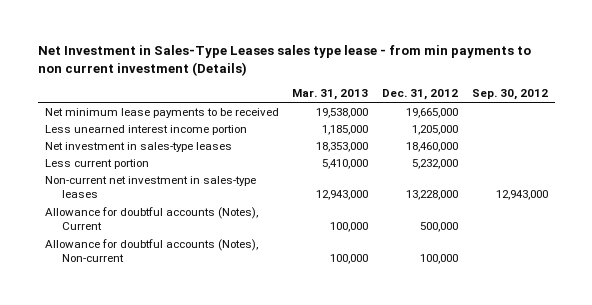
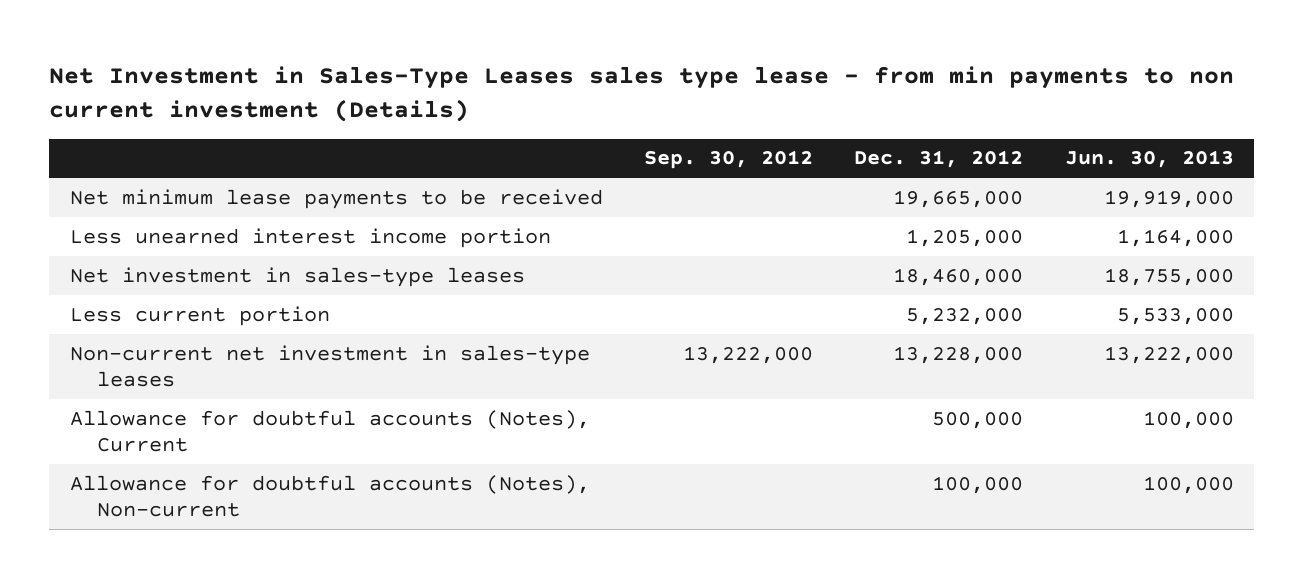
- | Mar. 31, 2013 | Dec. 31, 2012 | Sep. 30, 2012
+ | Sep. 30, 2012 | Dec. 31, 2012 | Jun. 30, 2013
- Non-current net investment in sales-type leases | 12,943,000 | 13,228,000 | 12,943,000
+ Non-current net investment in sales-type leases | 13,222,000 | 13,228,000 | 13,222,000

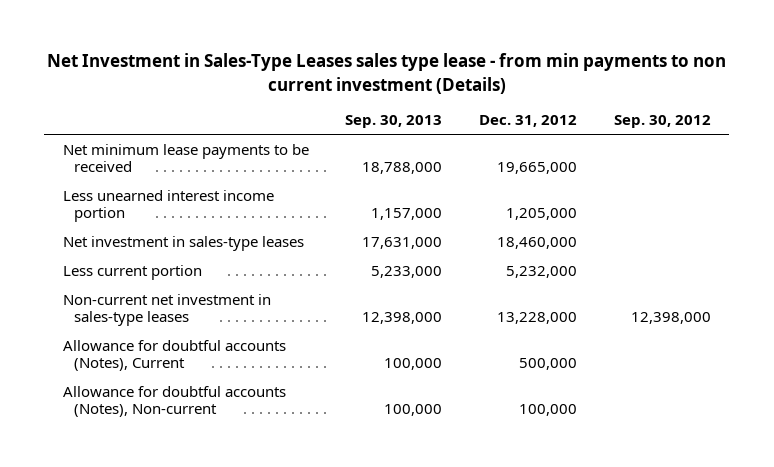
- | Sep. 30, 2012 | Dec. 31, 2012 | Jun. 30, 2013
+ | Sep. 30, 2013 | Dec. 31, 2012 | Sep. 30, 2012
- Non-current net investment in sales-type leases | 13,222,000 | 13,228,000 | 13,222,000
+ Non-current net investment in sales-type leases | 12,398,000 | 13,228,000 | 12,398,000

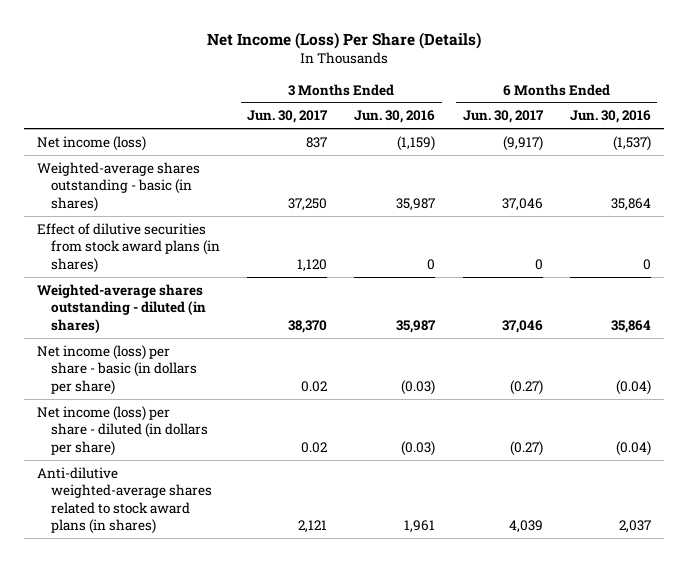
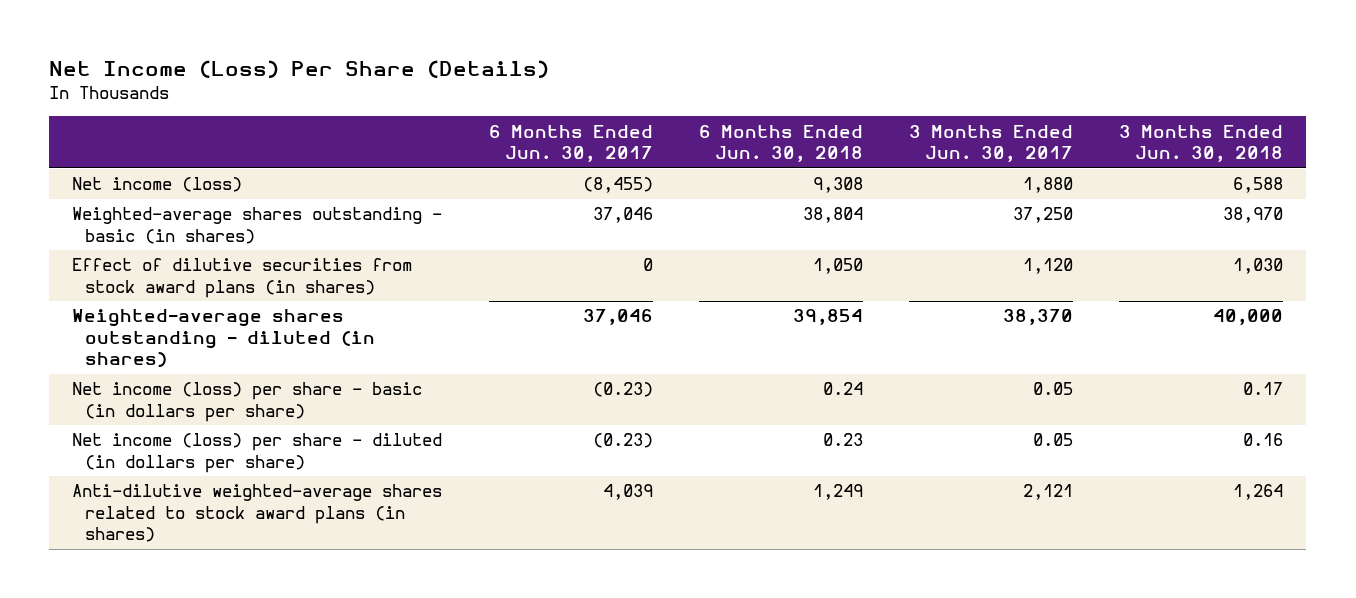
- | 3 Months Ended Jun. 30, 2017 | 3 Months Ended Jun. 30, 2016 | 6 Months Ended Jun. 30, 2017 | 6 Months Ended Jun. 30, 2016
+ | 6 Months Ended Jun. 30, 2017 | 6 Months Ended Jun. 30, 2018 | 3 Months Ended Jun. 30, 2017 | 3 Months Ended Jun. 30, 2018
- Net income (loss) | 837 | (1,159) | (9,917) | (1,537)
+ Net income (loss) | (8,455) | 9,308 | 1,880 | 6,588
- Net income (loss) per share - basic (in dollars per share) | 0.02 | (0.03) | (0.27) | (0.04)
- Net income (loss) per share - diluted (in dollars per share) | 0.02 | (0.03) | (0.27) | (0.04)
+ Net income (loss) per share - basic (in dollars per share) | (0.23) | 0.24 | 0.05 | 0.17
+ Net income (loss) per share - diluted (in dollars per share) | (0.23) | 0.23 | 0.05 | 0.16

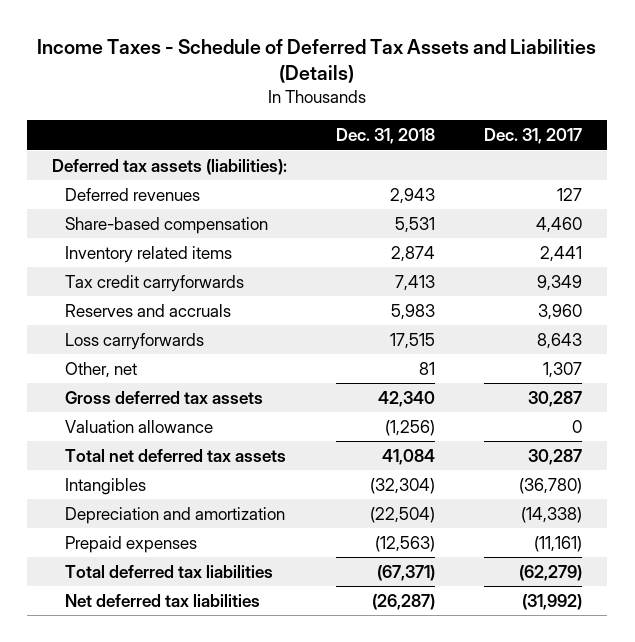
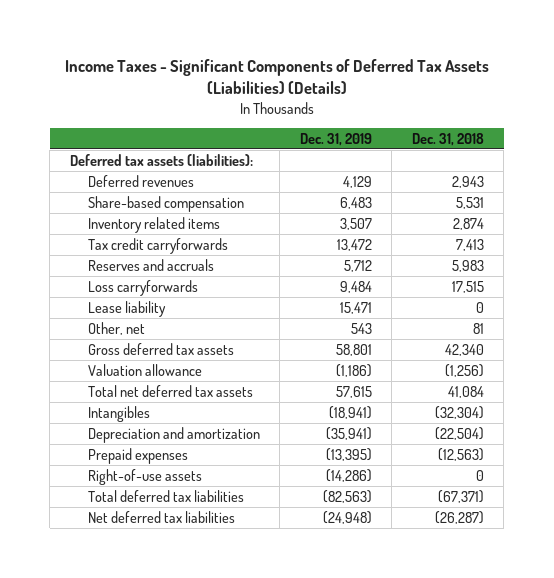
- Income Taxes - Schedule of Deferred Tax Assets and Liabilities (Details)
+ Income Taxes - Significant Components of Deferred Tax Assets (Liabilities) (Details)
- | Dec. 31, 2018 | Dec. 31, 2017
+ | Dec. 31, 2019 | Dec. 31, 2018
+ Lease liability | 15,471 | 0
+ Right-of-use assets | (14,286) | 0

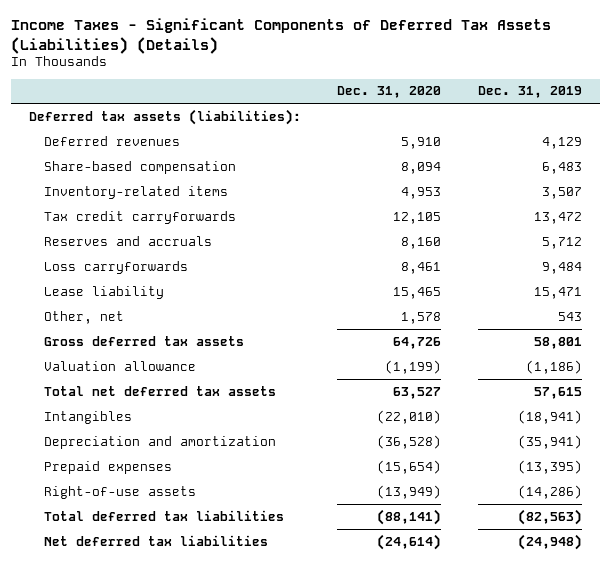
- | Dec. 31, 2019 | Dec. 31, 2018
+ | Dec. 31, 2020 | Dec. 31, 2019
- Inventory related items | 3,507 | 2,874
+ Inventory-related items | 4,953 | 3,507

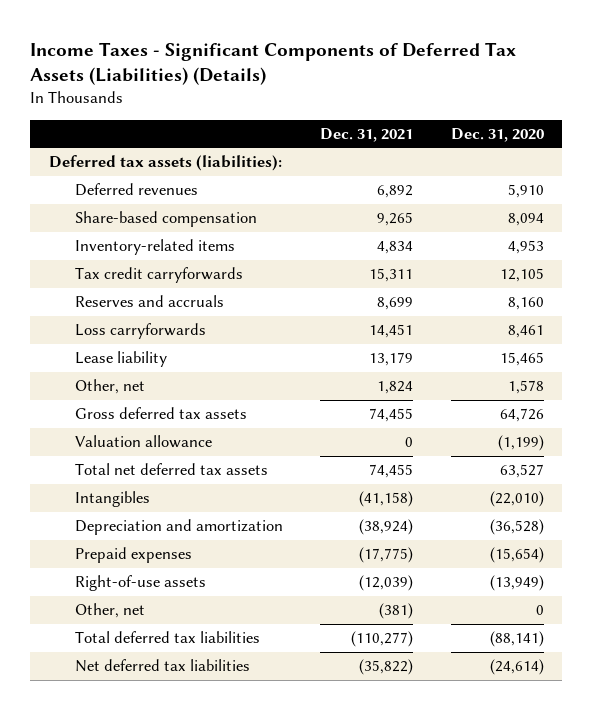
- | Dec. 31, 2020 | Dec. 31, 2019
+ | Dec. 31, 2021 | Dec. 31, 2020
+ Other, net | (381) | 0

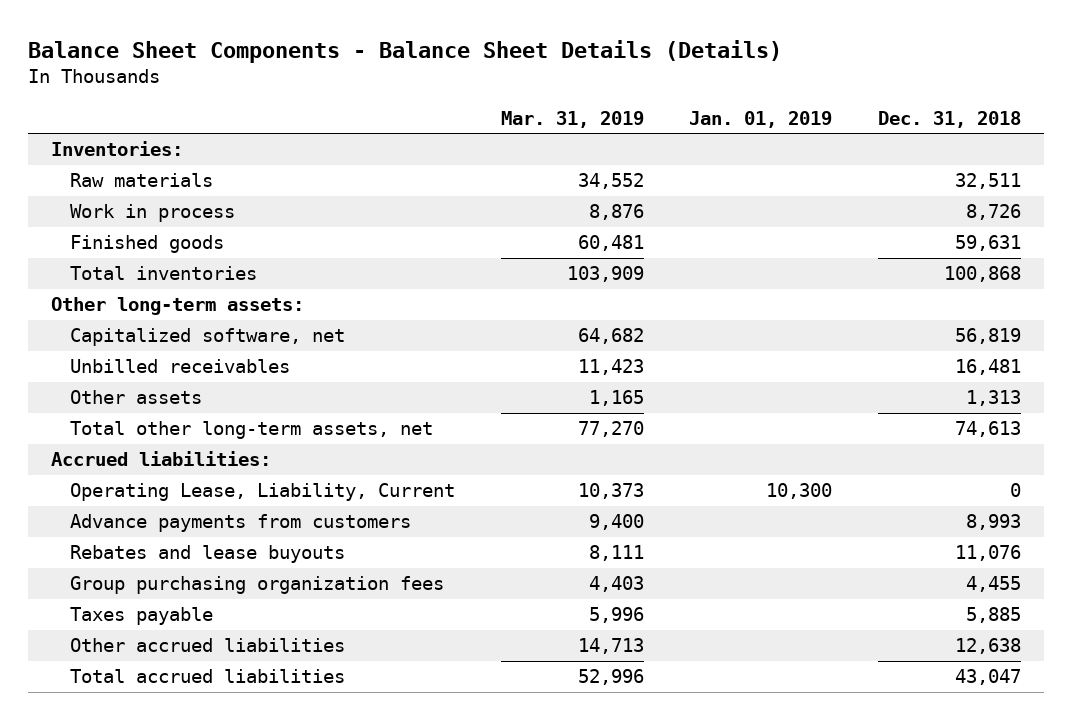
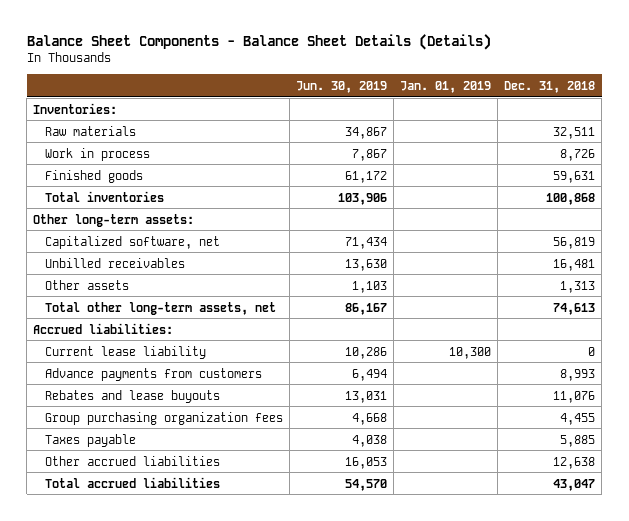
- | Mar. 31, 2019 | Jan. 01, 2019 | Dec. 31, 2018
+ | Jun. 30, 2019 | Jan. 01, 2019 | Dec. 31, 2018
- Operating Lease, Liability, Current | 10,373 | 10,300 | 0
+ Current lease liability | 10,286 | 10,300 | 0

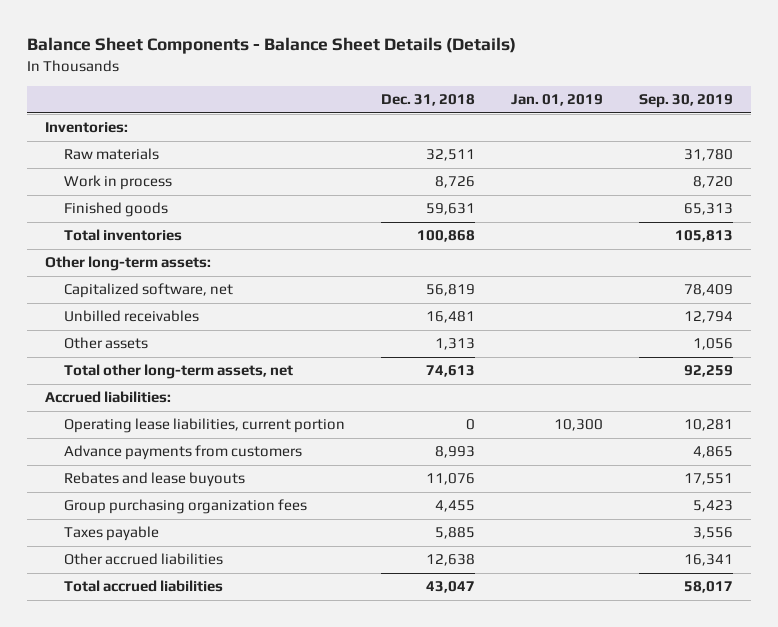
- | Jun. 30, 2019 | Jan. 01, 2019 | Dec. 31, 2018
+ | Dec. 31, 2018 | Jan. 01, 2019 | Sep. 30, 2019
- Current lease liability | 10,286 | 10,300 | 0
+ Operating lease liabilities, current portion | 0 | 10,300 | 10,281

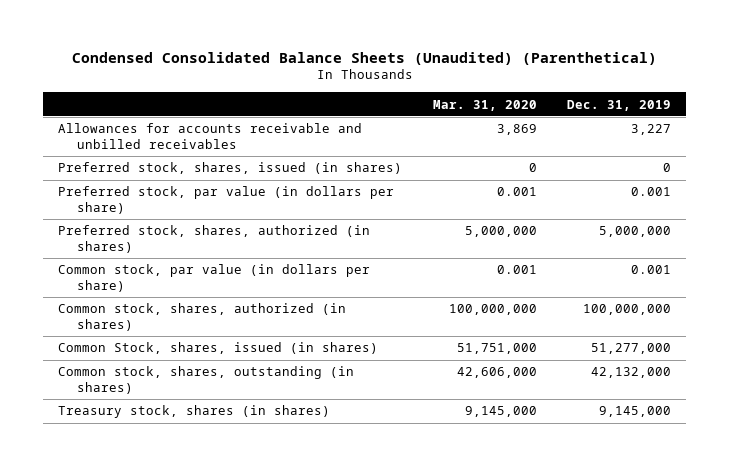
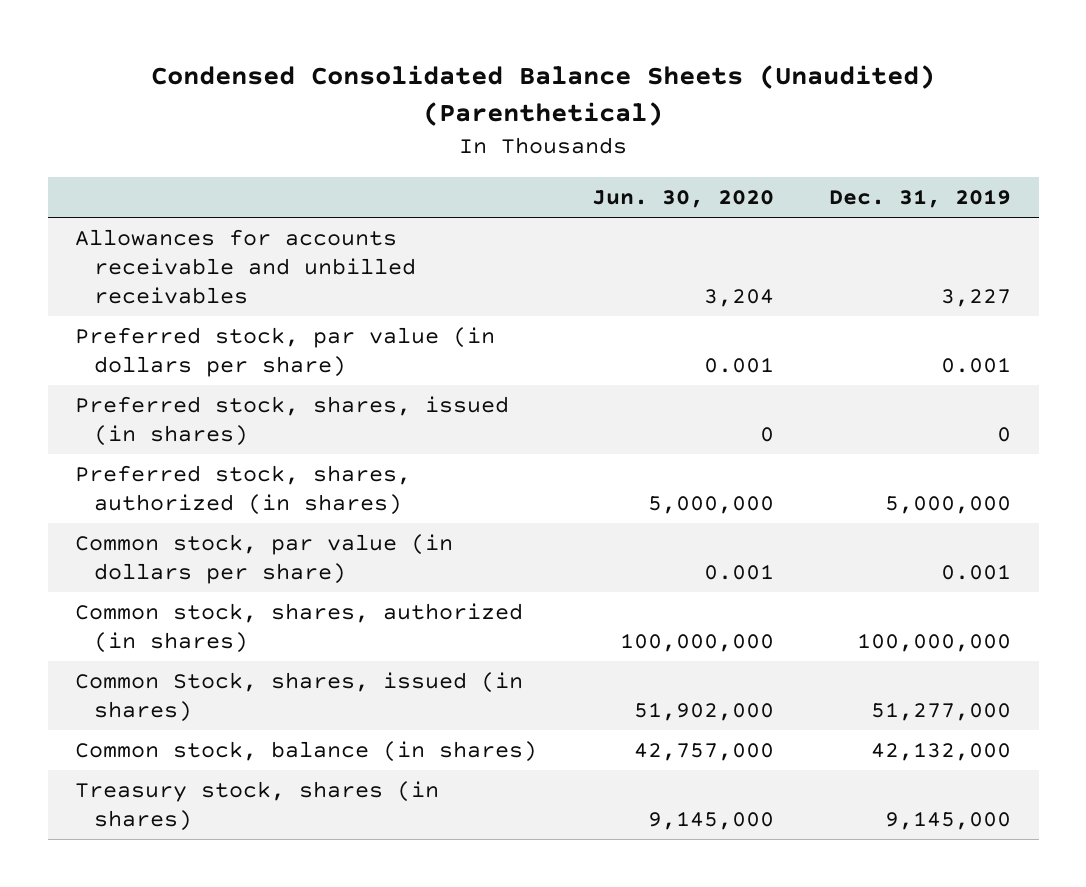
- | Mar. 31, 2020 | Dec. 31, 2019
+ | Jun. 30, 2020 | Dec. 31, 2019
moved down: Preferred stock, shares, issued (in shares) | 0 | 0
- Common stock, shares, outstanding (in shares) | 42,606,000 | 42,132,000
+ Common stock, balance (in shares) | 42,757,000 | 42,132,000

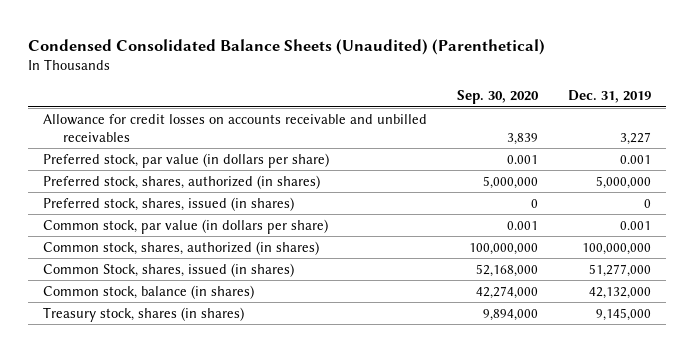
- | Jun. 30, 2020 | Dec. 31, 2019
+ | Sep. 30, 2020 | Dec. 31, 2019
- Allowances for accounts receivable and unbilled receivables | 3,204 | 3,227
+ Allowance for credit losses on accounts receivable and unbilled receivables | 3,839 | 3,227
moved down: Preferred stock, shares, issued (in shares) | 0 | 0

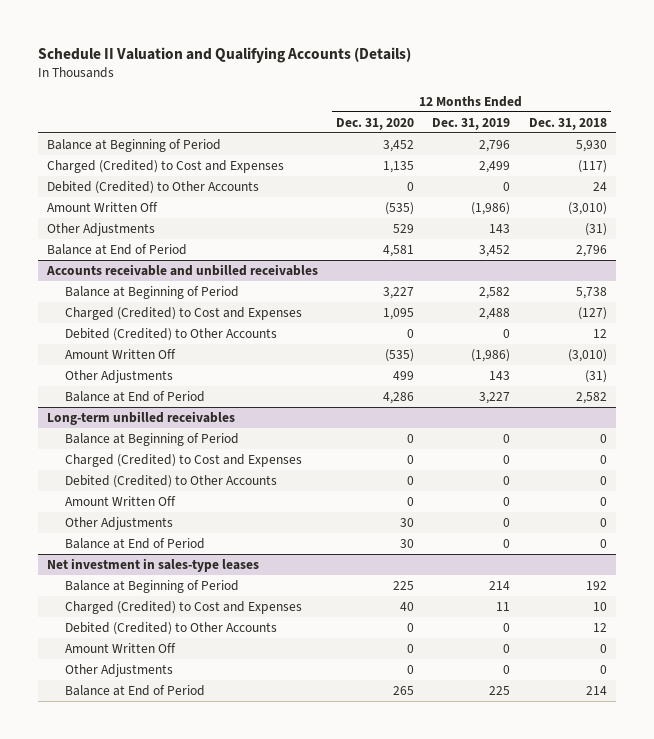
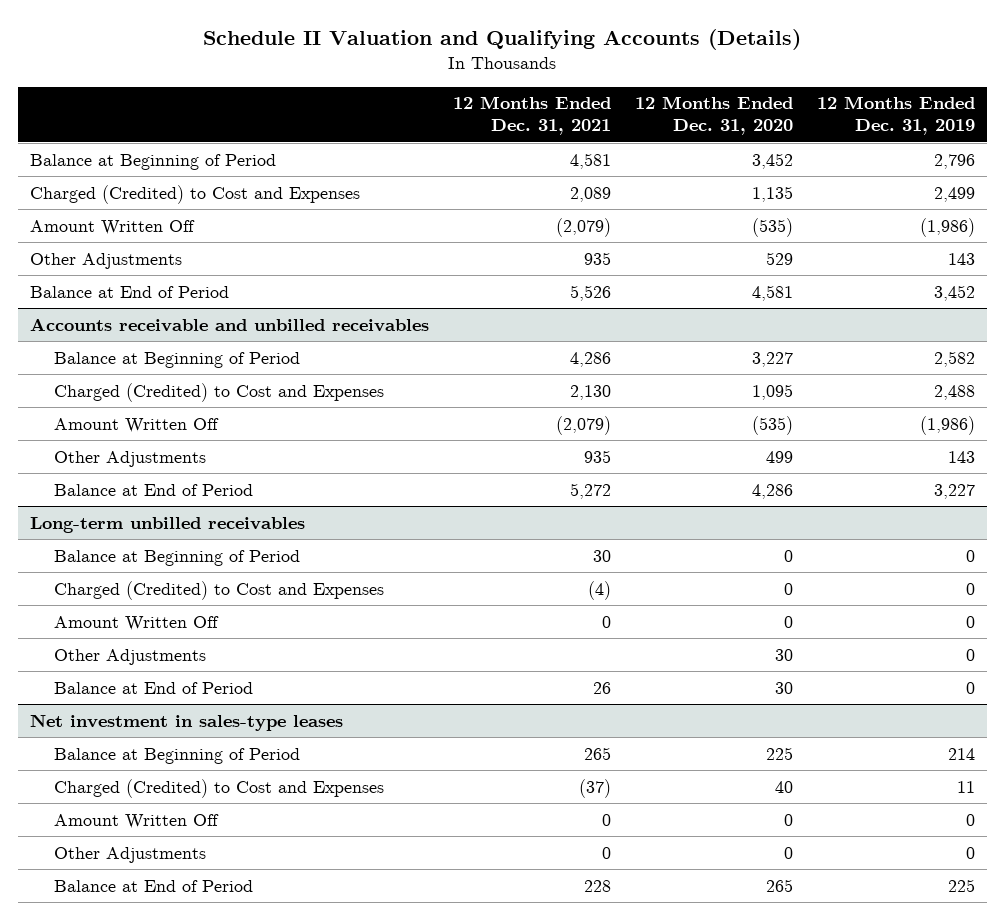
- | 12 Months Ended Dec. 31, 2020 | 12 Months Ended Dec. 31, 2019 | 12 Months Ended Dec. 31, 2018
+ | 12 Months Ended Dec. 31, 2021 | 12 Months Ended Dec. 31, 2020 | 12 Months Ended Dec. 31, 2019
- Debited (Credited) to Other Accounts | 0 | 0 | 24
@ Accounts receivable and unbilled receivables
- Debited (Credited) to Other Accounts | 0 | 0 | 12
@ Long-term unbilled receivables
- Debited (Credited) to Other Accounts | 0 | 0 | 0
@ Net investment in sales-type leases
- Debited (Credited) to Other Accounts | 0 | 0 | 12

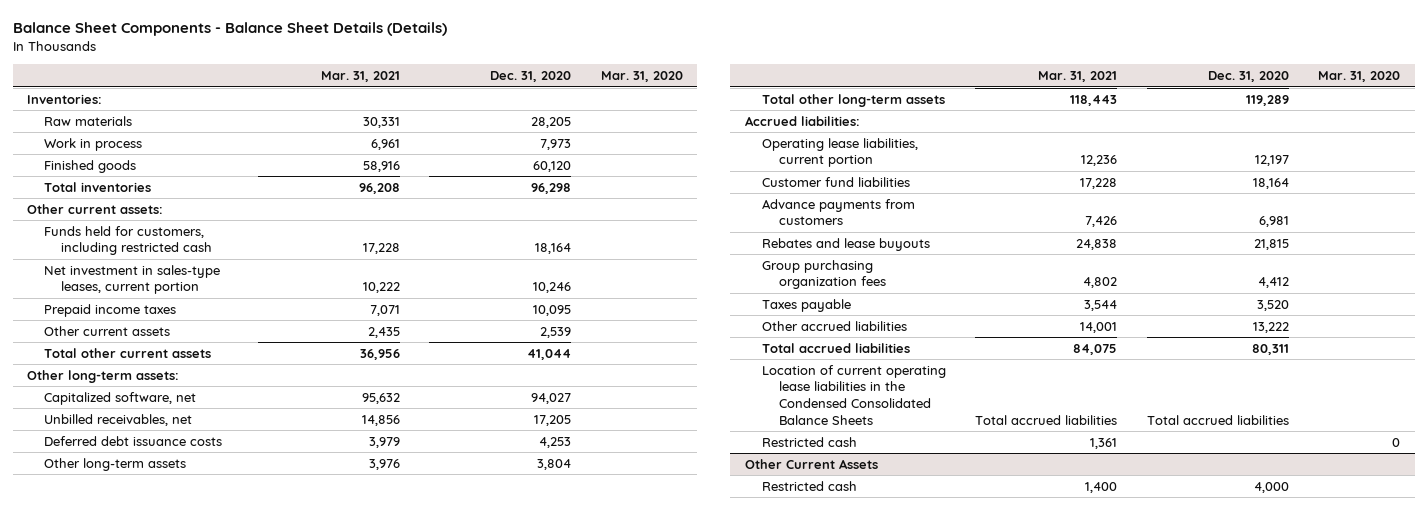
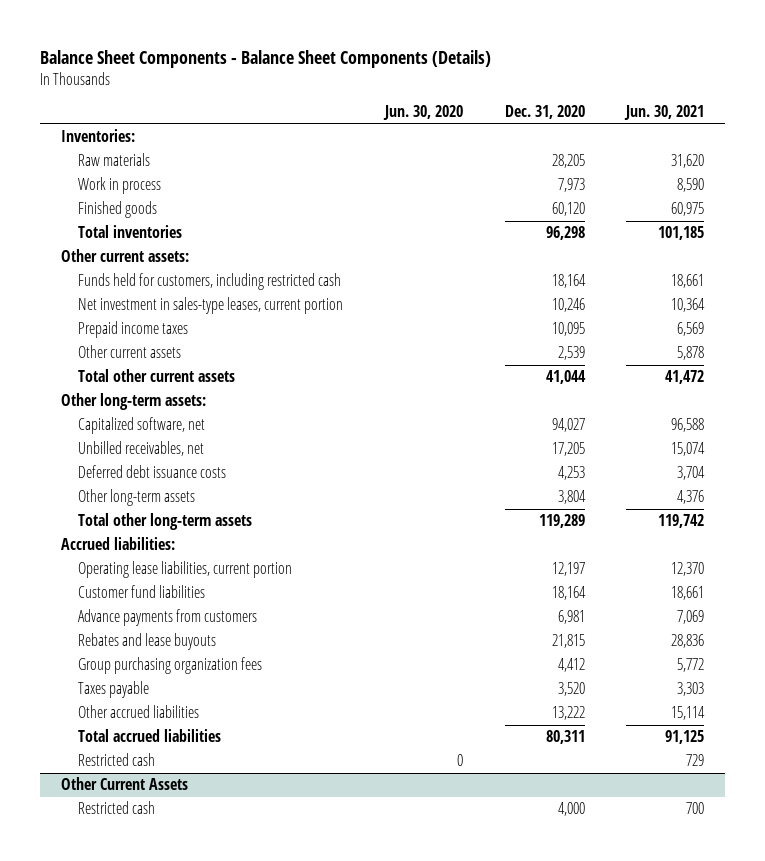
- Balance Sheet Components - Balance Sheet Details (Details)
+ Balance Sheet Components - Balance Sheet Components (Details)
- | Mar. 31, 2021 | Dec. 31, 2020 | Mar. 31, 2020
+ | Jun. 30, 2020 | Dec. 31, 2020 | Jun. 30, 2021
- Location of current operating lease liabilities in the Condensed Consolidated Balance Sheets | Total accrued liabilities | Total accrued liabilities |

